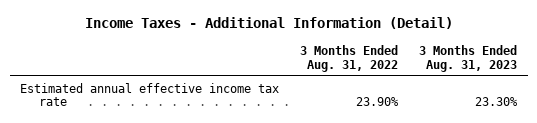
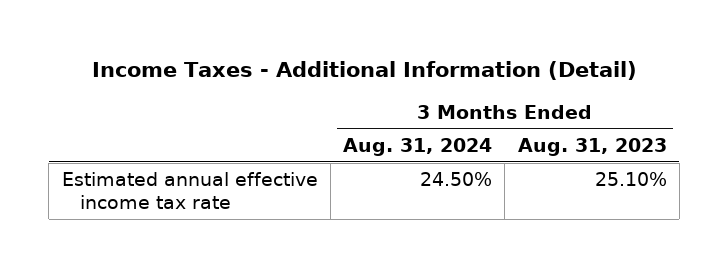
- | 3 Months Ended Aug. 31, 2022 | 3 Months Ended Aug. 31, 2023
+ | 3 Months Ended Aug. 31, 2024 | 3 Months Ended Aug. 31, 2023
- Estimated annual effective income tax rate | 23.90% | 23.30%
+ Estimated annual effective income tax rate | 24.50% | 25.10%

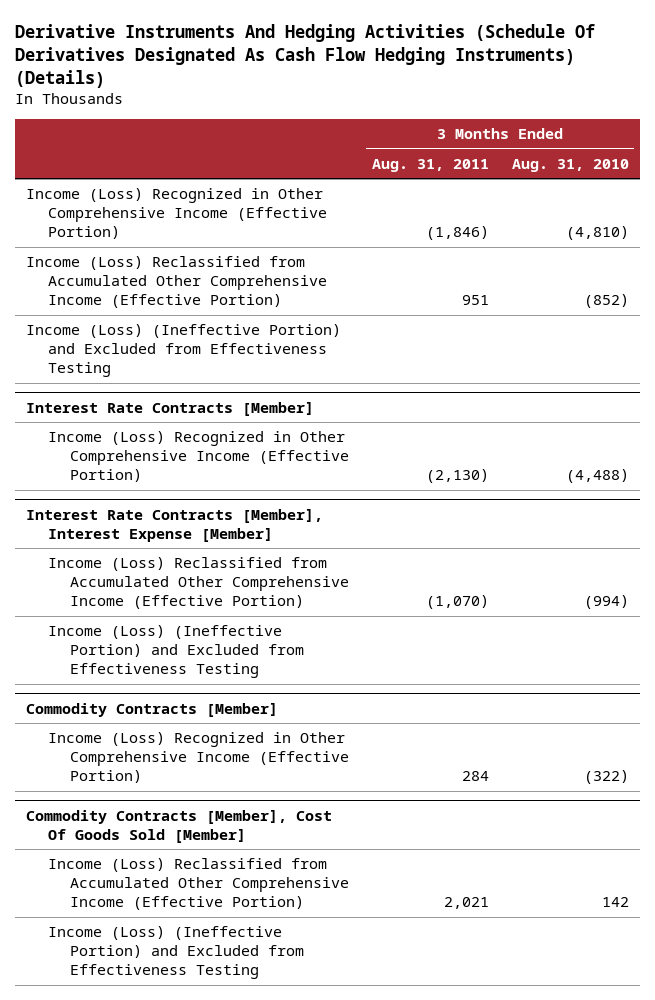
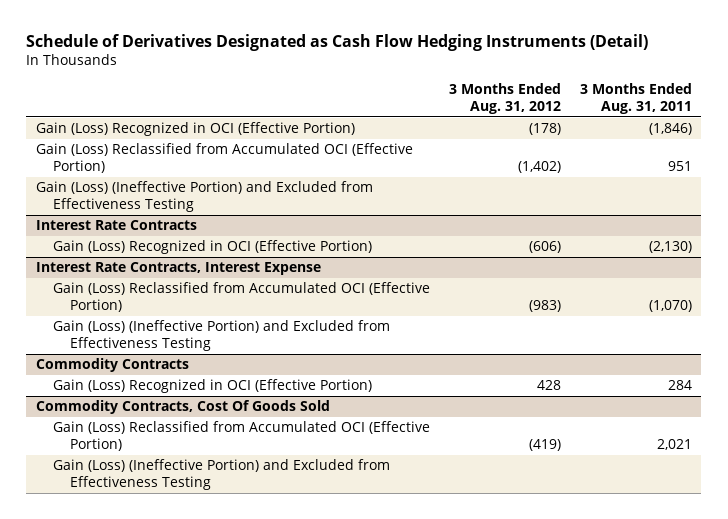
- Derivative Instruments And Hedging Activities (Schedule Of Derivatives Designated As Cash Flow Hedging Instruments) (Details)
+ Schedule of Derivatives Designated as Cash Flow Hedging Instruments (Detail)
- | 3 Months Ended Aug. 31, 2011 | 3 Months Ended Aug. 31, 2010
+ | 3 Months Ended Aug. 31, 2012 | 3 Months Ended Aug. 31, 2011
- Income (Loss) Recognized in Other Comprehensive Income (Effective Portion) | (1,846) | (4,810)
- Income (Loss) Reclassified from Accumulated Other Comprehensive Income (Effective Portion) | 951 | (852)
- Income (Loss) (Ineffective Portion) and Excluded from Effectiveness Testing
- Interest Rate Contracts [Member]
- Income (Loss) Recognized in Other Comprehensive Income (Effective Portion) | (2,130) | (4,488)
- Interest Rate Contracts [Member], Interest Expense [Member]
- Income (Loss) Reclassified from Accumulated Other Comprehensive Income (Effective Portion) | (1,070) | (994)
- Income (Loss) (Ineffective Portion) and Excluded from Effectiveness Testing
- Commodity Contracts [Member]
- Income (Loss) Recognized in Other Comprehensive Income (Effective Portion) | 284 | (322)
- Commodity Contracts [Member], Cost Of Goods Sold [Member]
- Income (Loss) Reclassified from Accumulated Other Comprehensive Income (Effective Portion) | 2,021 | 142
- Income (Loss) (Ineffective Portion) and Excluded from Effectiveness Testing
+ Gain (Loss) Recognized in OCI (Effective Portion) | (178) | (1,846)
+ Gain (Loss) Reclassified from Accumulated OCI (Effective Portion) | (1,402) | 951
+ Gain (Loss) (Ineffective Portion) and Excluded from Effectiveness Testing
+ Interest Rate Contracts
+ Gain (Loss) Recognized in OCI (Effective Portion) | (606) | (2,130)
+ Interest Rate Contracts, Interest Expense
+ Gain (Loss) Reclassified from Accumulated OCI (Effective Portion) | (983) | (1,070)
+ Gain (Loss) (Ineffective Portion) and Excluded from Effectiveness Testing
+ Commodity Contracts
+ Gain (Loss) Recognized in OCI (Effective Portion) | 428 | 284
+ Commodity Contracts, Cost Of Goods Sold
+ Gain (Loss) Reclassified from Accumulated OCI (Effective Portion) | (419) | 2,021
+ Gain (Loss) (Ineffective Portion) and Excluded from Effectiveness Testing

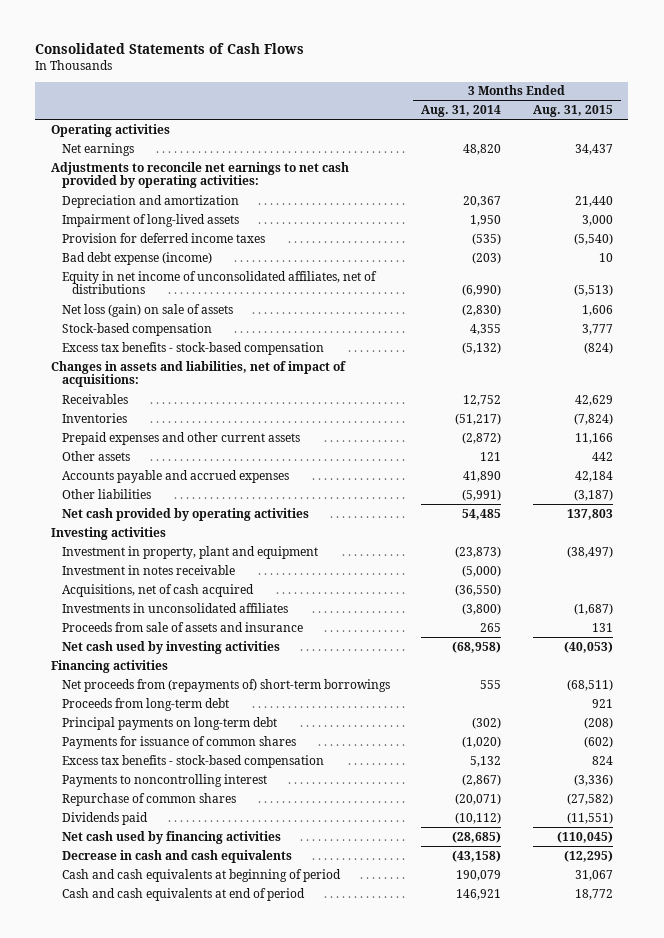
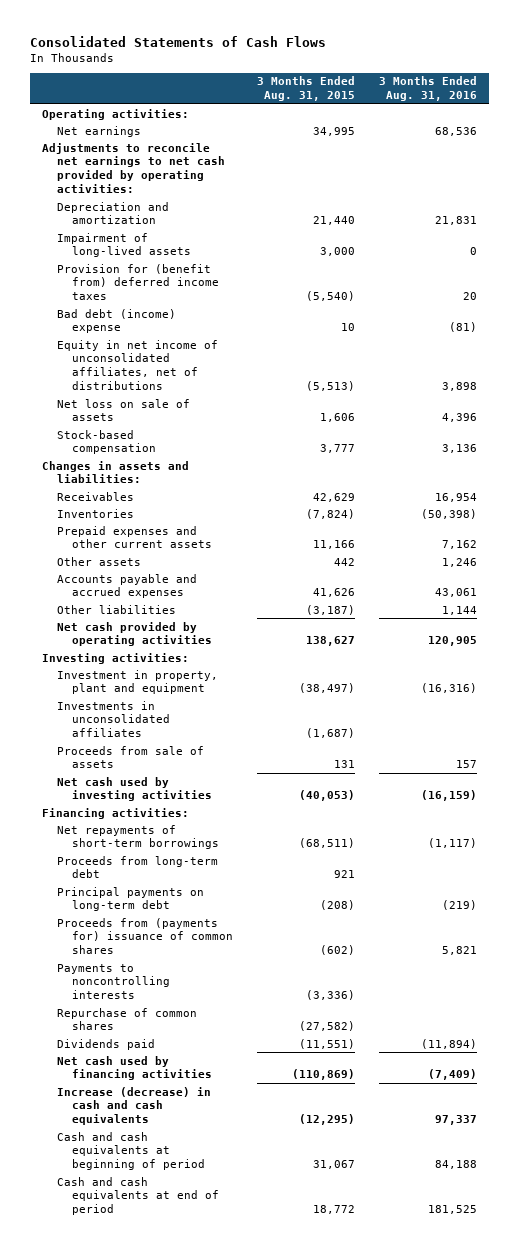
- | 3 Months Ended Aug. 31, 2014 | 3 Months Ended Aug. 31, 2015
+ | 3 Months Ended Aug. 31, 2015 | 3 Months Ended Aug. 31, 2016
- Operating activities
- Net earnings | 48,820 | 34,437
+ Operating activities:
+ Net earnings | 34,995 | 68,536
- Provision for deferred income taxes | (535) | (5,540)
- Bad debt expense (income) | (203) | 10
+ Provision for (benefit from) deferred income taxes | (5,540) | 20
+ Bad debt (income) expense | 10 | (81)
- Net loss (gain) on sale of assets | (2,830) | 1,606
+ Net loss on sale of assets | 1,606 | 4,396
- Excess tax benefits - stock-based compensation | (5,132) | (824)
- Changes in assets and liabilities, net of impact of acquisitions:
+ Changes in assets and liabilities:
- Accounts payable and accrued expenses | 41,890 | 42,184
+ Accounts payable and accrued expenses | 41,626 | 43,061
- Net cash provided by operating activities | 54,485 | 137,803
- Investing activities
+ Net cash provided by operating activities | 138,627 | 120,905
+ Investing activities:
- Investment in notes receivable | (5,000) |
- Acquisitions, net of cash acquired | (36,550) |
- Proceeds from sale of assets and insurance | 265 | 131
+ Proceeds from sale of assets | 131 | 157
- Financing activities
- Net proceeds from (repayments of) short-term borrowings | 555 | (68,511)
+ Financing activities:
+ Net repayments of short-term borrowings | (68,511) | (1,117)
- Payments for issuance of common shares | (1,020) | (602)
- Excess tax benefits - stock-based compensation | 5,132 | 824
- Payments to noncontrolling interest | (2,867) | (3,336)
+ Proceeds from (payments for) issuance of common shares | (602) | 5,821
+ Payments to noncontrolling interests | (3,336) |
- Net cash used by financing activities | (28,685) | (110,045)
- Decrease in cash and cash equivalents | (43,158) | (12,295)
+ Net cash used by financing activities | (110,869) | (7,409)
+ Increase (decrease) in cash and cash equivalents | (12,295) | 97,337

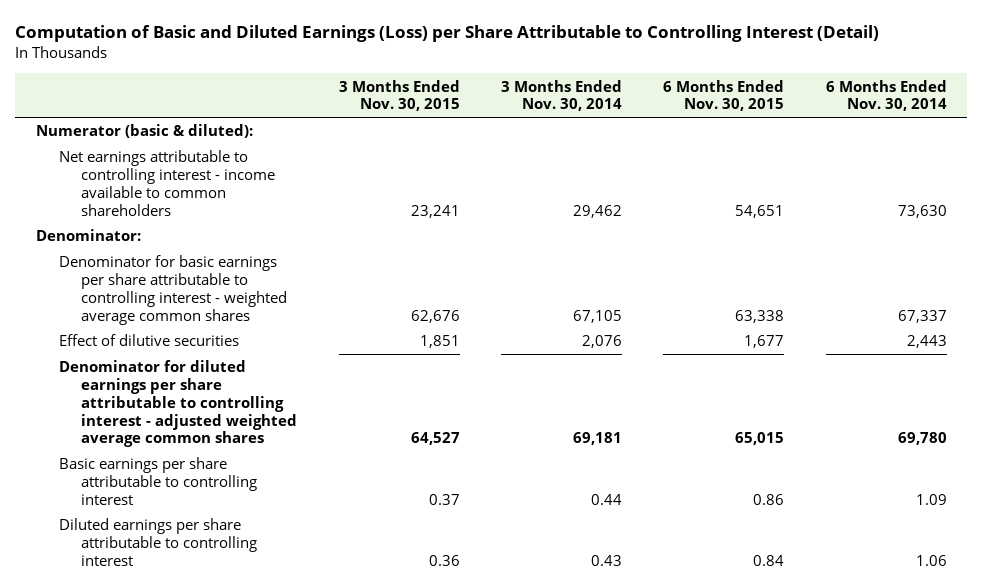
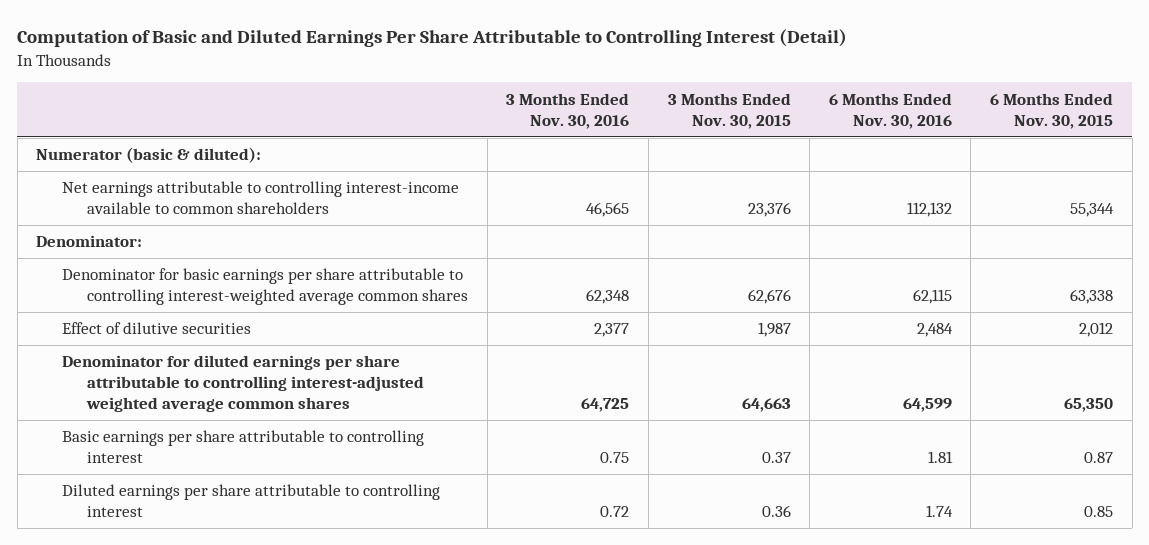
- Computation of Basic and Diluted Earnings (Loss) per Share Attributable to Controlling Interest (Detail)
+ Computation of Basic and Diluted Earnings Per Share Attributable to Controlling Interest (Detail)
- | 3 Months Ended Nov. 30, 2015 | 3 Months Ended Nov. 30, 2014 | 6 Months Ended Nov. 30, 2015 | 6 Months Ended Nov. 30, 2014
+ | 3 Months Ended Nov. 30, 2016 | 3 Months Ended Nov. 30, 2015 | 6 Months Ended Nov. 30, 2016 | 6 Months Ended Nov. 30, 2015
- Net earnings attributable to controlling interest - income available to common shareholders | 23,241 | 29,462 | 54,651 | 73,630
+ Net earnings attributable to controlling interest-income available to common shareholders | 46,565 | 23,376 | 112,132 | 55,344
- Denominator for basic earnings per share attributable to controlling interest - weighted average common shares | 62,676 | 67,105 | 63,338 | 67,337
- Effect of dilutive securities | 1,851 | 2,076 | 1,677 | 2,443
- Denominator for diluted earnings per share attributable to controlling interest - adjusted weighted average common shares | 64,527 | 69,181 | 65,015 | 69,780
- Basic earnings per share attributable to controlling interest | 0.37 | 0.44 | 0.86 | 1.09
- Diluted earnings per share attributable to controlling interest | 0.36 | 0.43 | 0.84 | 1.06
+ Denominator for basic earnings per share attributable to controlling interest-weighted average common shares | 62,348 | 62,676 | 62,115 | 63,338
+ Effect of dilutive securities | 2,377 | 1,987 | 2,484 | 2,012
+ Denominator for diluted earnings per share attributable to controlling interest-adjusted weighted average common shares | 64,725 | 64,663 | 64,599 | 65,350
+ Basic earnings per share attributable to controlling interest | 0.75 | 0.37 | 1.81 | 0.87
+ Diluted earnings per share attributable to controlling interest | 0.72 | 0.36 | 1.74 | 0.85

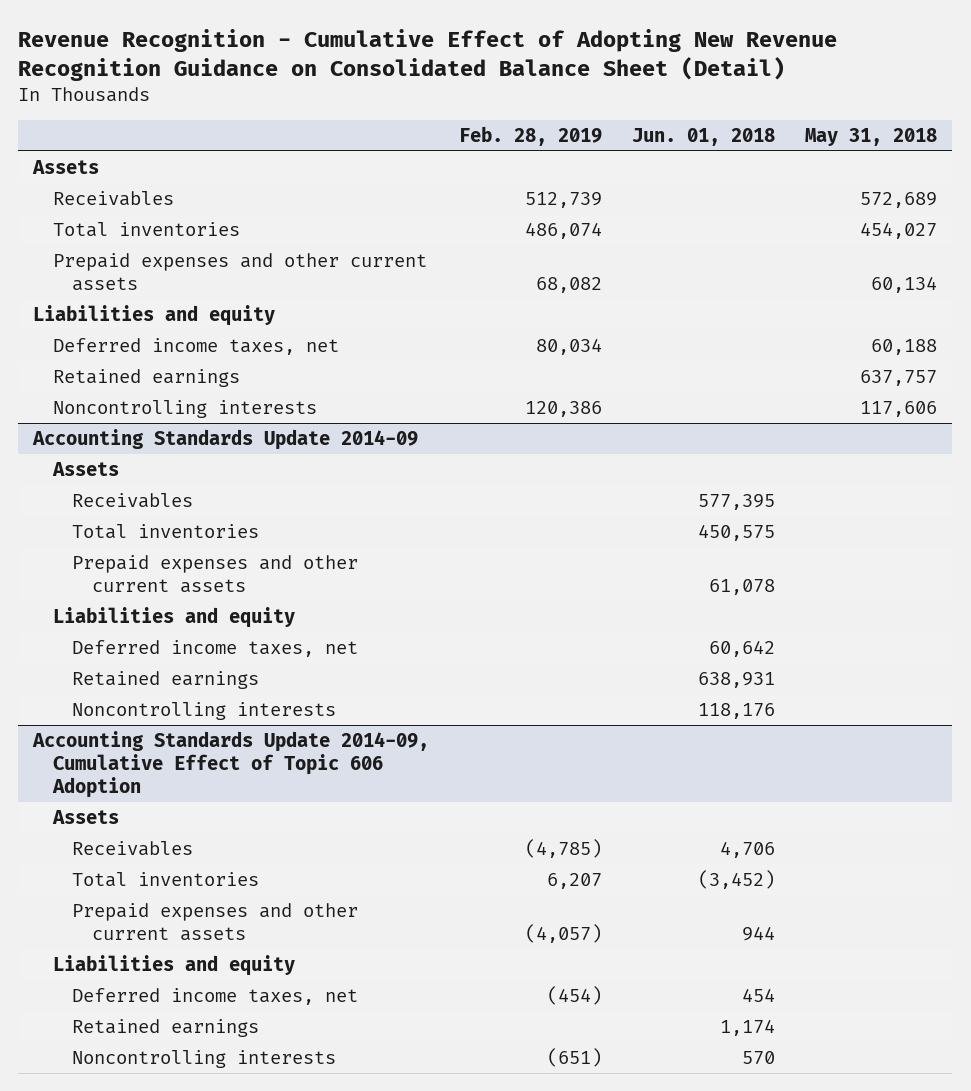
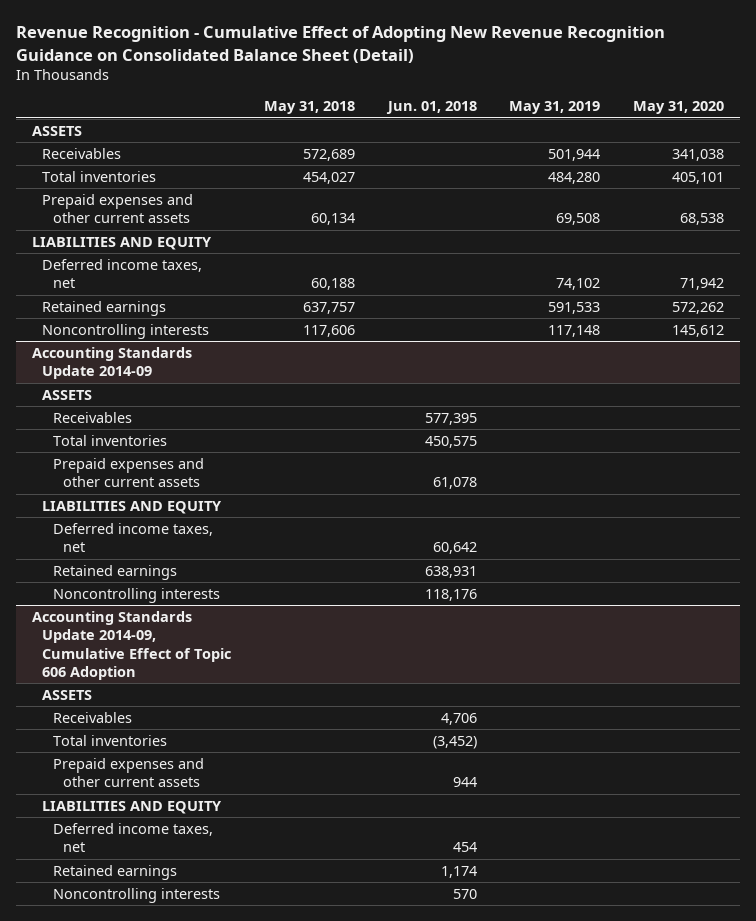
- | Feb. 28, 2019 | Jun. 01, 2018 | May 31, 2018
+ | May 31, 2018 | Jun. 01, 2018 | May 31, 2019 | May 31, 2020
- Assets
+ ASSETS
- Liabilities and equity
+ LIABILITIES AND EQUITY
@ Accounting Standards Update 2014-09
- Assets
+ ASSETS
- Liabilities and equity
+ LIABILITIES AND EQUITY
@ Accounting Standards Update 2014-09, Cumulative Effect of Topic 606 Adoption
- Assets
+ ASSETS
- Liabilities and equity
+ LIABILITIES AND EQUITY

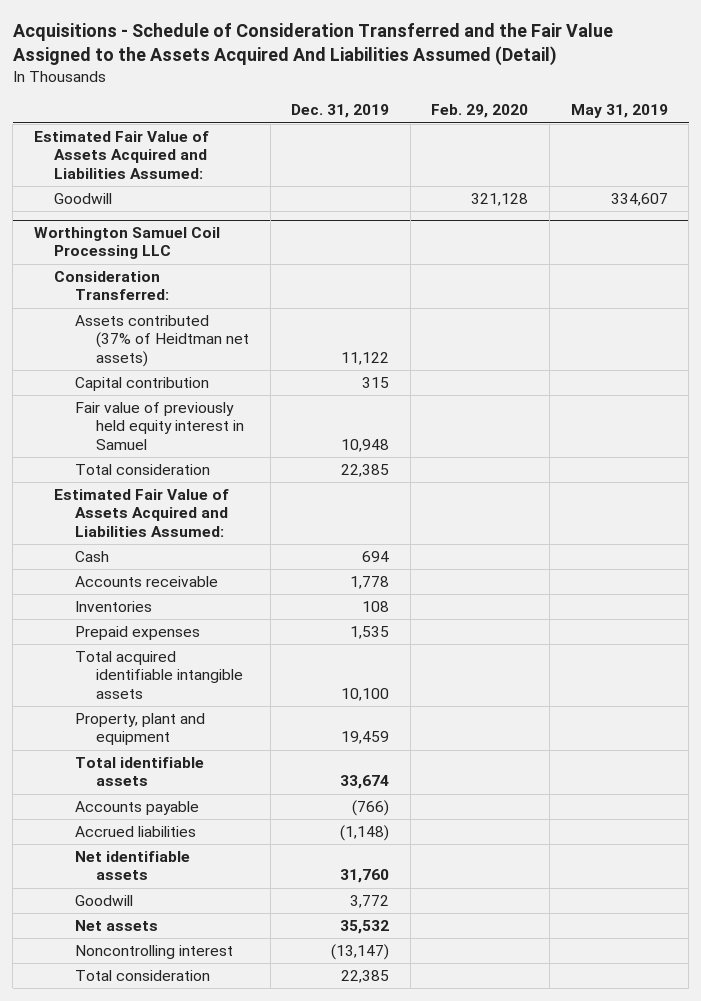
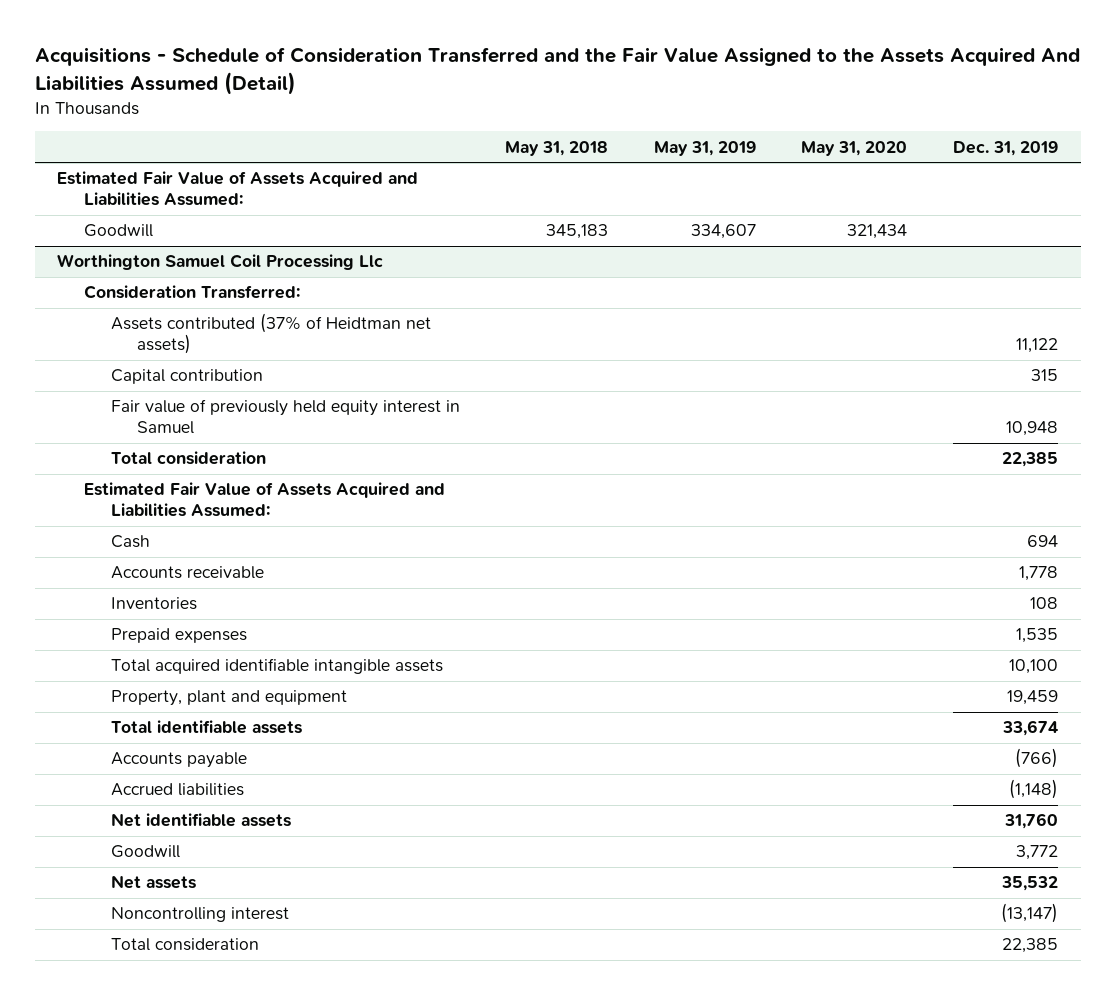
- | Dec. 31, 2019 | Feb. 29, 2020 | May 31, 2019
+ | May 31, 2018 | May 31, 2019 | May 31, 2020 | Dec. 31, 2019
- Worthington Samuel Coil Processing LLC
+ Worthington Samuel Coil Processing Llc

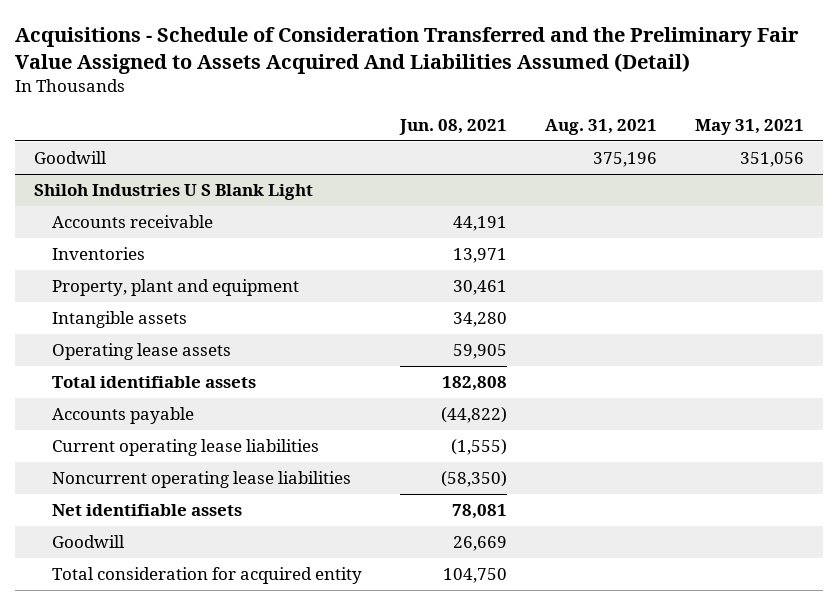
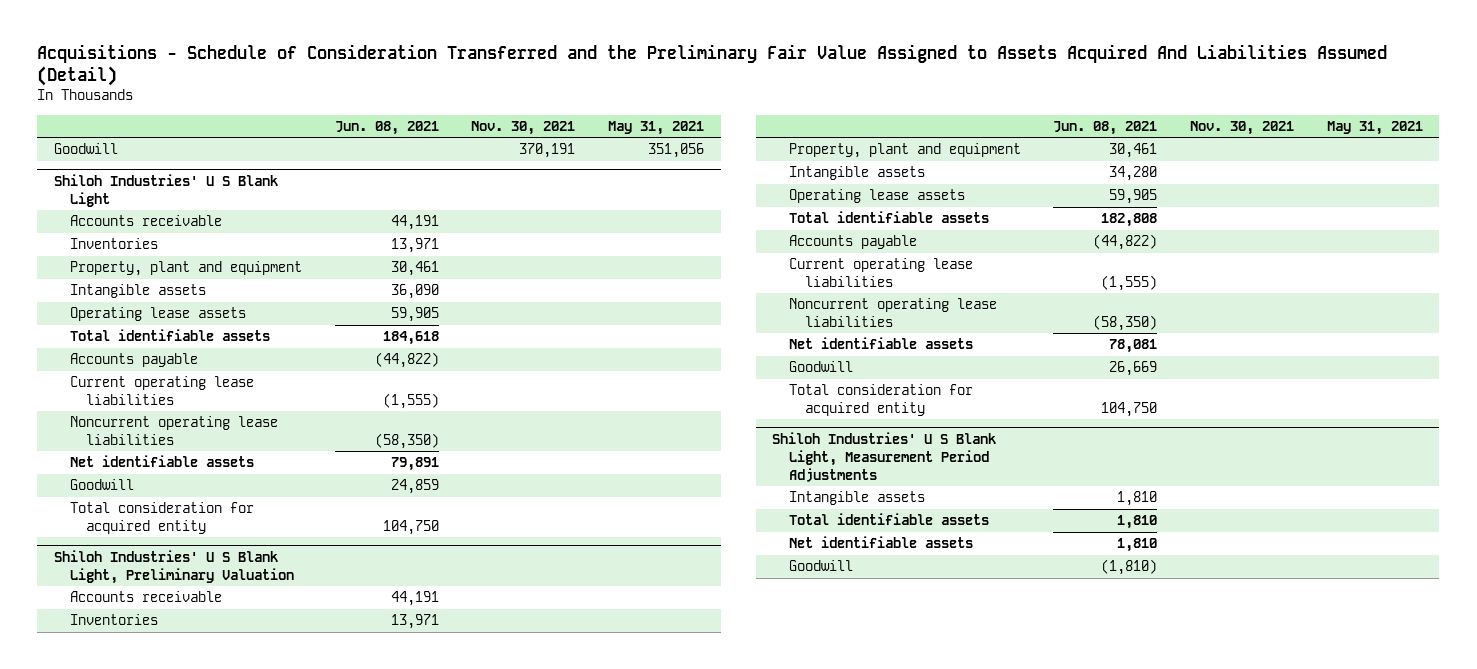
- | Jun. 08, 2021 | Aug. 31, 2021 | May 31, 2021
+ | Jun. 08, 2021 | Nov. 30, 2021 | May 31, 2021
- Shiloh Industries U S Blank Light
+ Shiloh Industries' U S Blank Light
+ Intangible assets | 36,090 | |
+ Operating lease assets | 59,905 | |
+ Total identifiable assets | 184,618 | |
+ Accounts payable | (44,822) | |
+ Current operating lease liabilities | (1,555) | |
+ Noncurrent operating lease liabilities | (58,350) | |
+ Net identifiable assets | 79,891 | |
+ Goodwill | 24,859 | |
+ Total consideration for acquired entity | 104,750 | |
+ Shiloh Industries' U S Blank Light, Preliminary Valuation
+ Accounts receivable | 44,191 | |
+ Inventories | 13,971 | |
+ Property, plant and equipment | 30,461 | |
+ Shiloh Industries' U S Blank Light, Measurement Period Adjustments
+ Intangible assets | 1,810 | |
+ Total identifiable assets | 1,810 | |
+ Net identifiable assets | 1,810 | |
+ Goodwill | (1,810) | |

